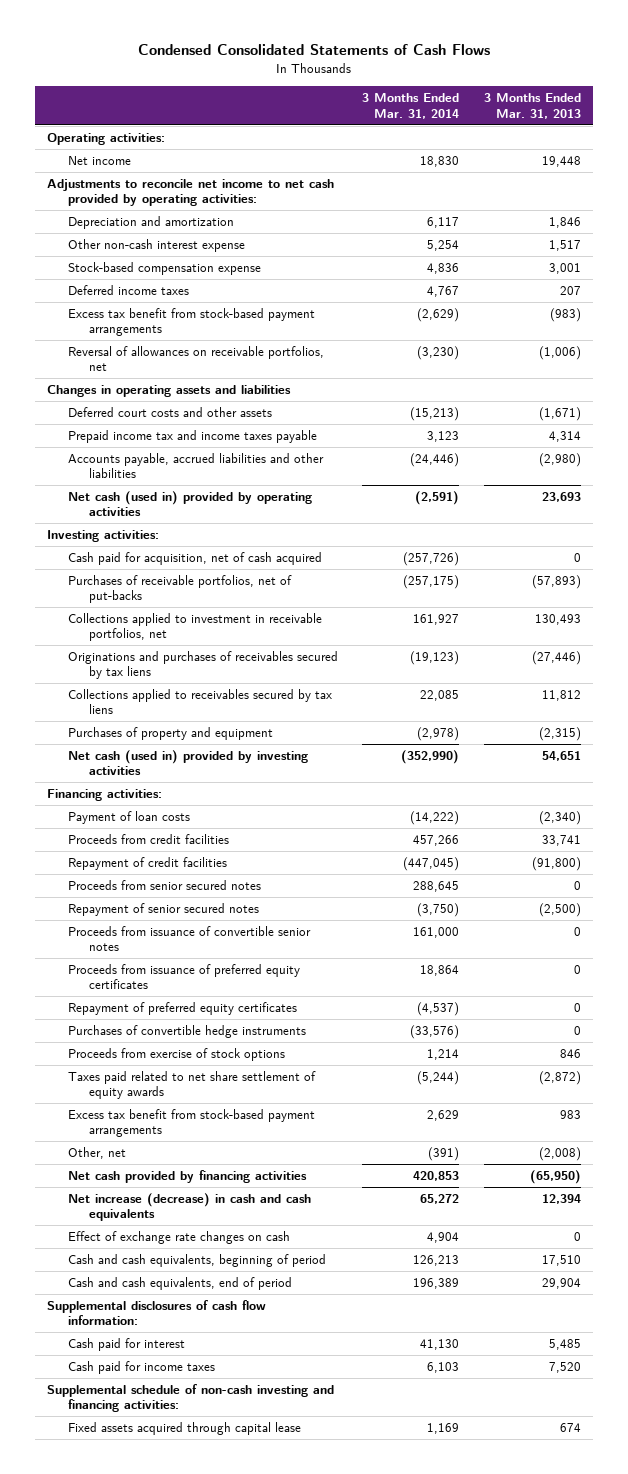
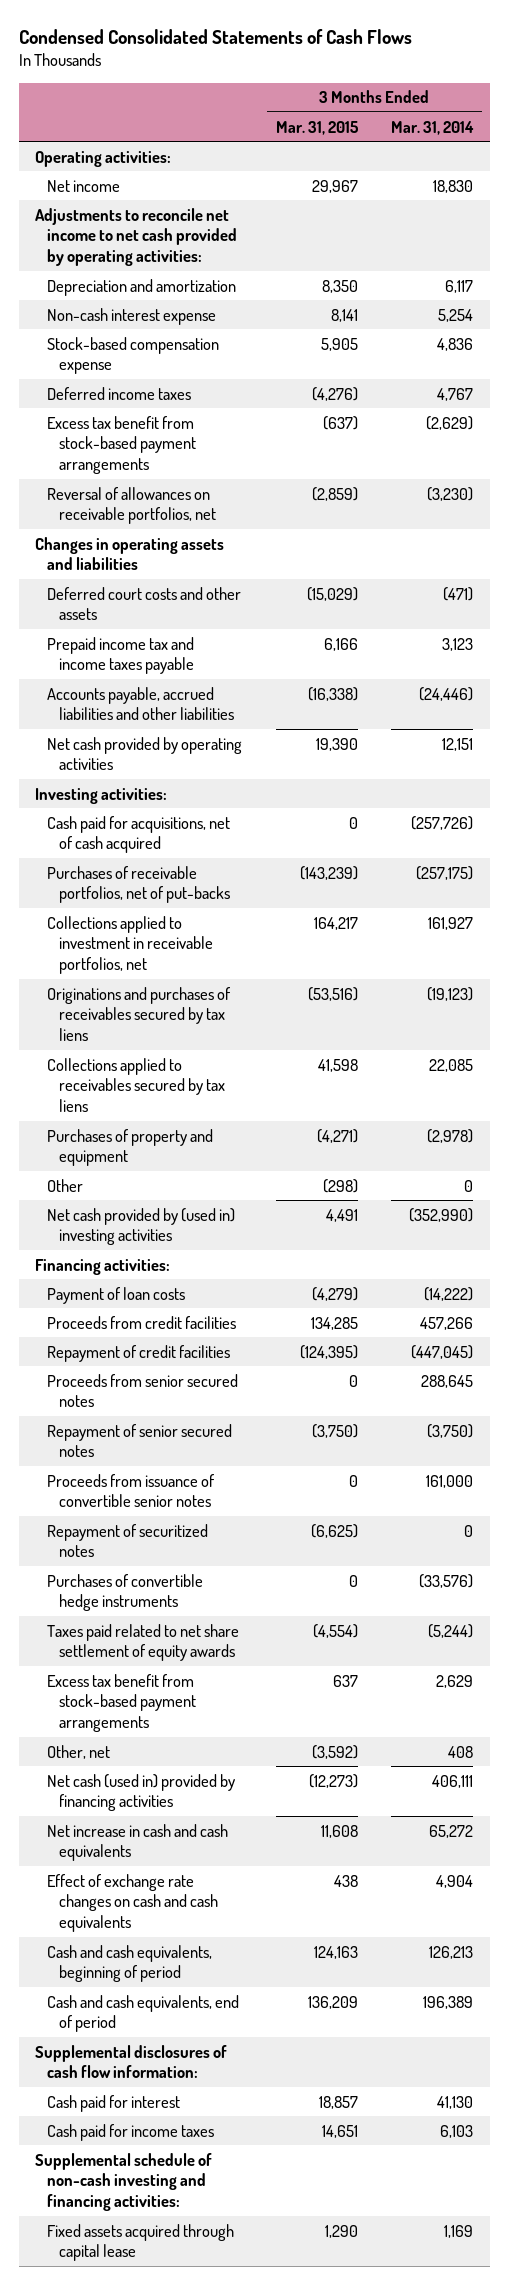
- | 3 Months Ended Mar. 31, 2014 | 3 Months Ended Mar. 31, 2013
+ | 3 Months Ended Mar. 31, 2015 | 3 Months Ended Mar. 31, 2014
- Other non-cash interest expense | 5,254 | 1,517
+ Non-cash interest expense | 8,141 | 5,254
- Deferred court costs and other assets | (15,213) | (1,671)
+ Deferred court costs and other assets | (15,029) | (471)
- Net cash (used in) provided by operating activities | (2,591) | 23,693
+ Net cash provided by operating activities | 19,390 | 12,151
- Cash paid for acquisition, net of cash acquired | (257,726) | 0
+ Cash paid for acquisitions, net of cash acquired | 0 | (257,726)
- Net cash (used in) provided by investing activities | (352,990) | 54,651
+ Other | (298) | 0
+ Net cash provided by (used in) investing activities | 4,491 | (352,990)
- Proceeds from issuance of preferred equity certificates | 18,864 | 0
- Repayment of preferred equity certificates | (4,537) | 0
+ Repayment of securitized notes | (6,625) | 0
- Proceeds from exercise of stock options | 1,214 | 846
- Other, net | (391) | (2,008)
- Net cash provided by financing activities | 420,853 | (65,950)
- Net increase (decrease) in cash and cash equivalents | 65,272 | 12,394
- Effect of exchange rate changes on cash | 4,904 | 0
+ Other, net | (3,592) | 408
+ Net cash (used in) provided by financing activities | (12,273) | 406,111
+ Net increase in cash and cash equivalents | 11,608 | 65,272
+ Effect of exchange rate changes on cash and cash equivalents | 438 | 4,904

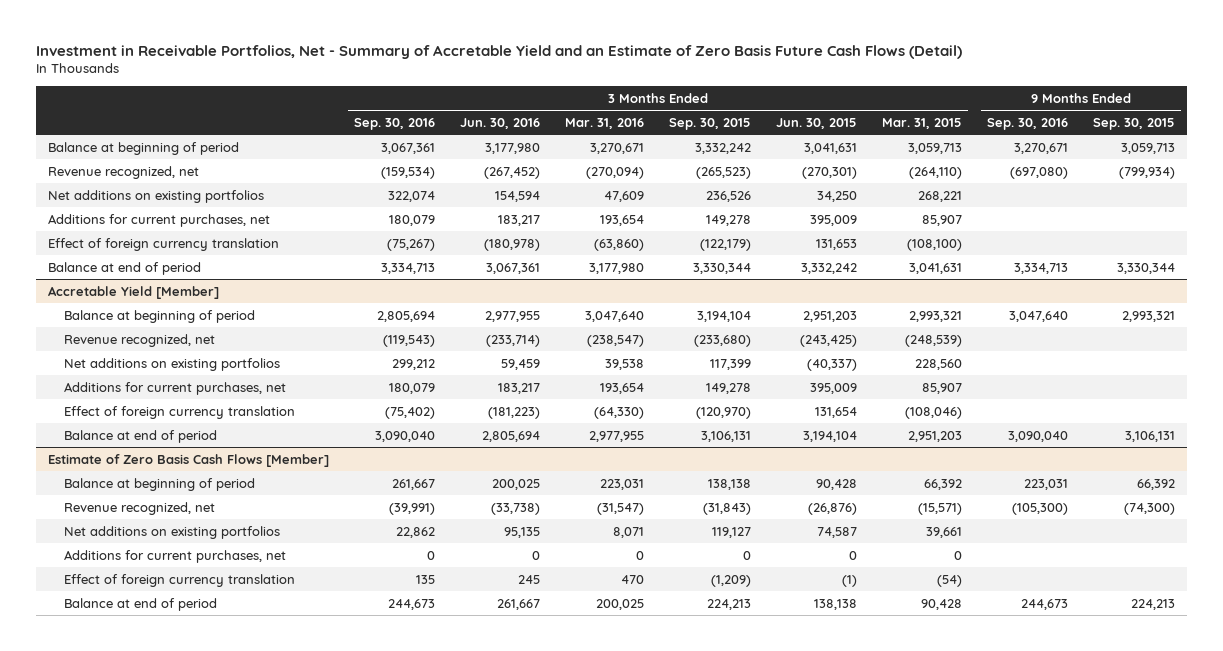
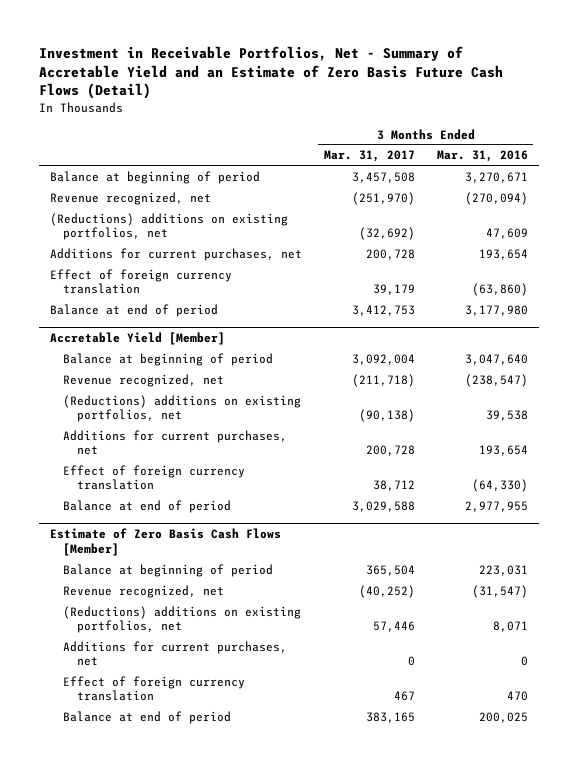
- | 3 Months Ended Sep. 30, 2016 | 3 Months Ended Jun. 30, 2016 | 3 Months Ended Mar. 31, 2016 | 3 Months Ended Sep. 30, 2015 | 3 Months Ended Jun. 30, 2015 | 3 Months Ended Mar. 31, 2015 | 9 Months Ended Sep. 30, 2016 | 9 Months Ended Sep. 30, 2015
+ | 3 Months Ended Mar. 31, 2017 | 3 Months Ended Mar. 31, 2016
- Net additions on existing portfolios | 322,074 | 154,594 | 47,609 | 236,526 | 34,250 | 268,221 | |
+ (Reductions) additions on existing portfolios, net | (32,692) | 47,609
@ Accretable Yield [Member]
- Net additions on existing portfolios | 299,212 | 59,459 | 39,538 | 117,399 | (40,337) | 228,560 | |
+ (Reductions) additions on existing portfolios, net | (90,138) | 39,538
@ Estimate of Zero Basis Cash Flows [Member]
- Net additions on existing portfolios | 22,862 | 95,135 | 8,071 | 119,127 | 74,587 | 39,661 | |
+ (Reductions) additions on existing portfolios, net | 57,446 | 8,071

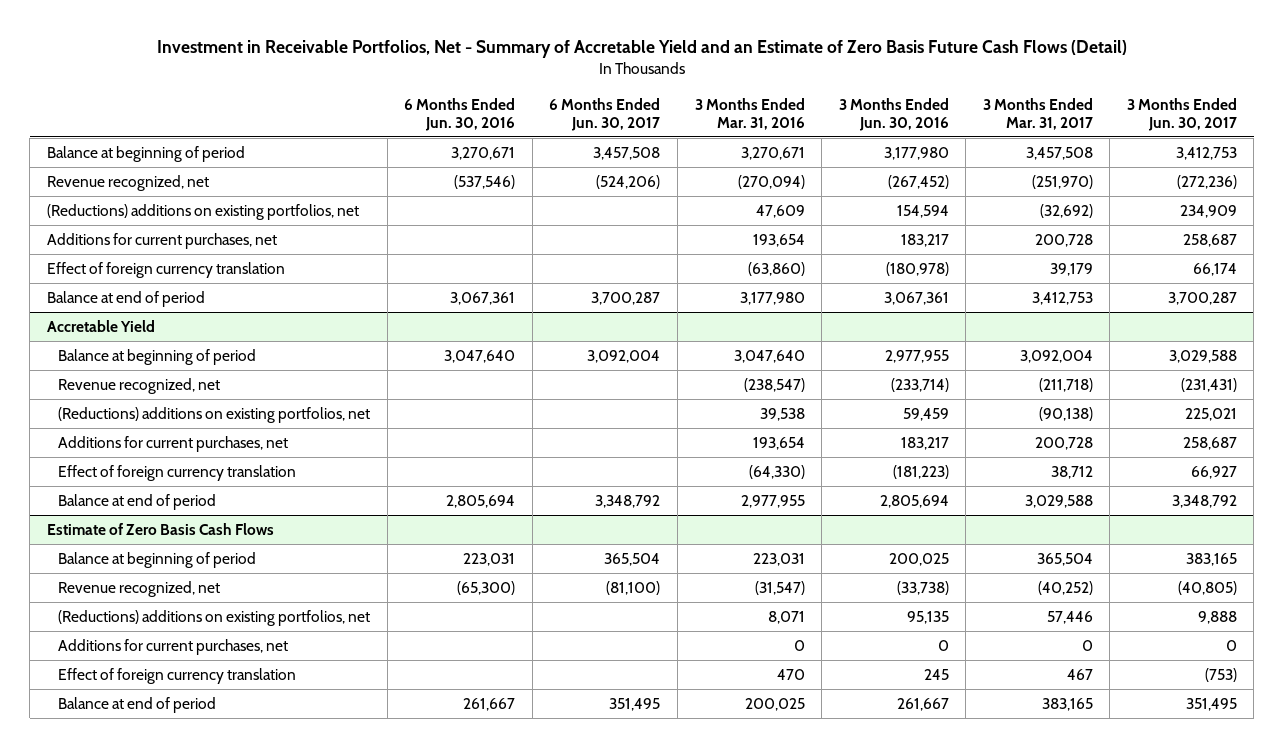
- | 3 Months Ended Mar. 31, 2017 | 3 Months Ended Mar. 31, 2016
+ | 6 Months Ended Jun. 30, 2016 | 6 Months Ended Jun. 30, 2017 | 3 Months Ended Mar. 31, 2016 | 3 Months Ended Jun. 30, 2016 | 3 Months Ended Mar. 31, 2017 | 3 Months Ended Jun. 30, 2017
- Accretable Yield [Member]
+ Accretable Yield
- Estimate of Zero Basis Cash Flows [Member]
+ Estimate of Zero Basis Cash Flows

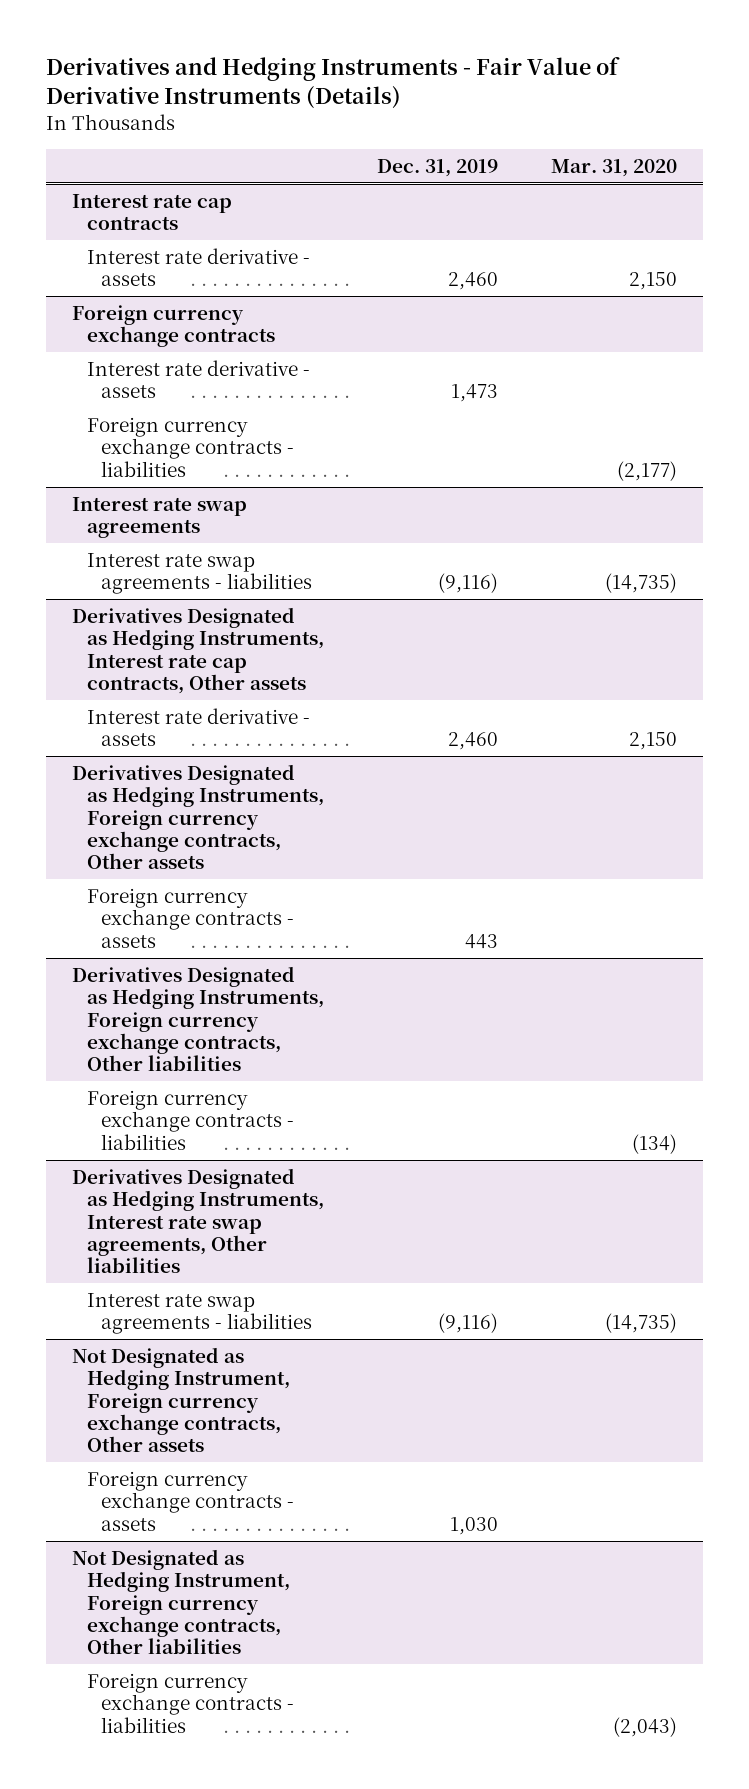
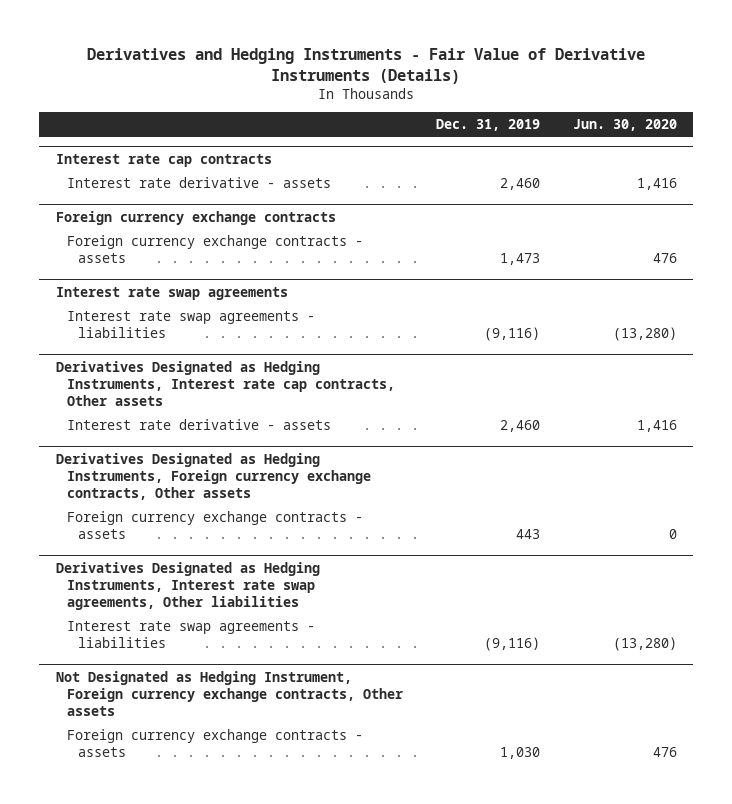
- | Dec. 31, 2019 | Mar. 31, 2020
+ | Dec. 31, 2019 | Jun. 30, 2020
@ Foreign currency exchange contracts
- Interest rate derivative - assets | 1,473 |
- Foreign currency exchange contracts - liabilities | | (2,177)
+ Foreign currency exchange contracts - assets | 1,473 | 476
- Derivatives Designated as Hedging Instruments, Foreign currency exchange contracts, Other liabilities
- Foreign currency exchange contracts - liabilities | | (134)
- Not Designated as Hedging Instrument, Foreign currency exchange contracts, Other liabilities
- Foreign currency exchange contracts - liabilities | | (2,043)

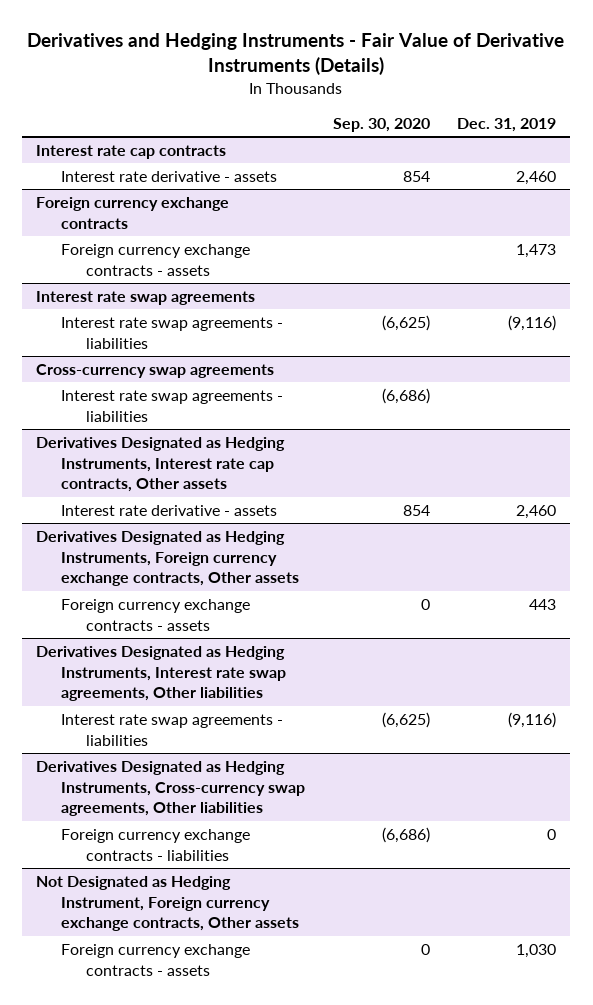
- | Dec. 31, 2019 | Jun. 30, 2020
+ | Sep. 30, 2020 | Dec. 31, 2019
+ Cross-currency swap agreements
+ Interest rate swap agreements - liabilities | (6,686) |
+ Derivatives Designated as Hedging Instruments, Cross-currency swap agreements, Other liabilities
+ Foreign currency exchange contracts - liabilities | (6,686) | 0

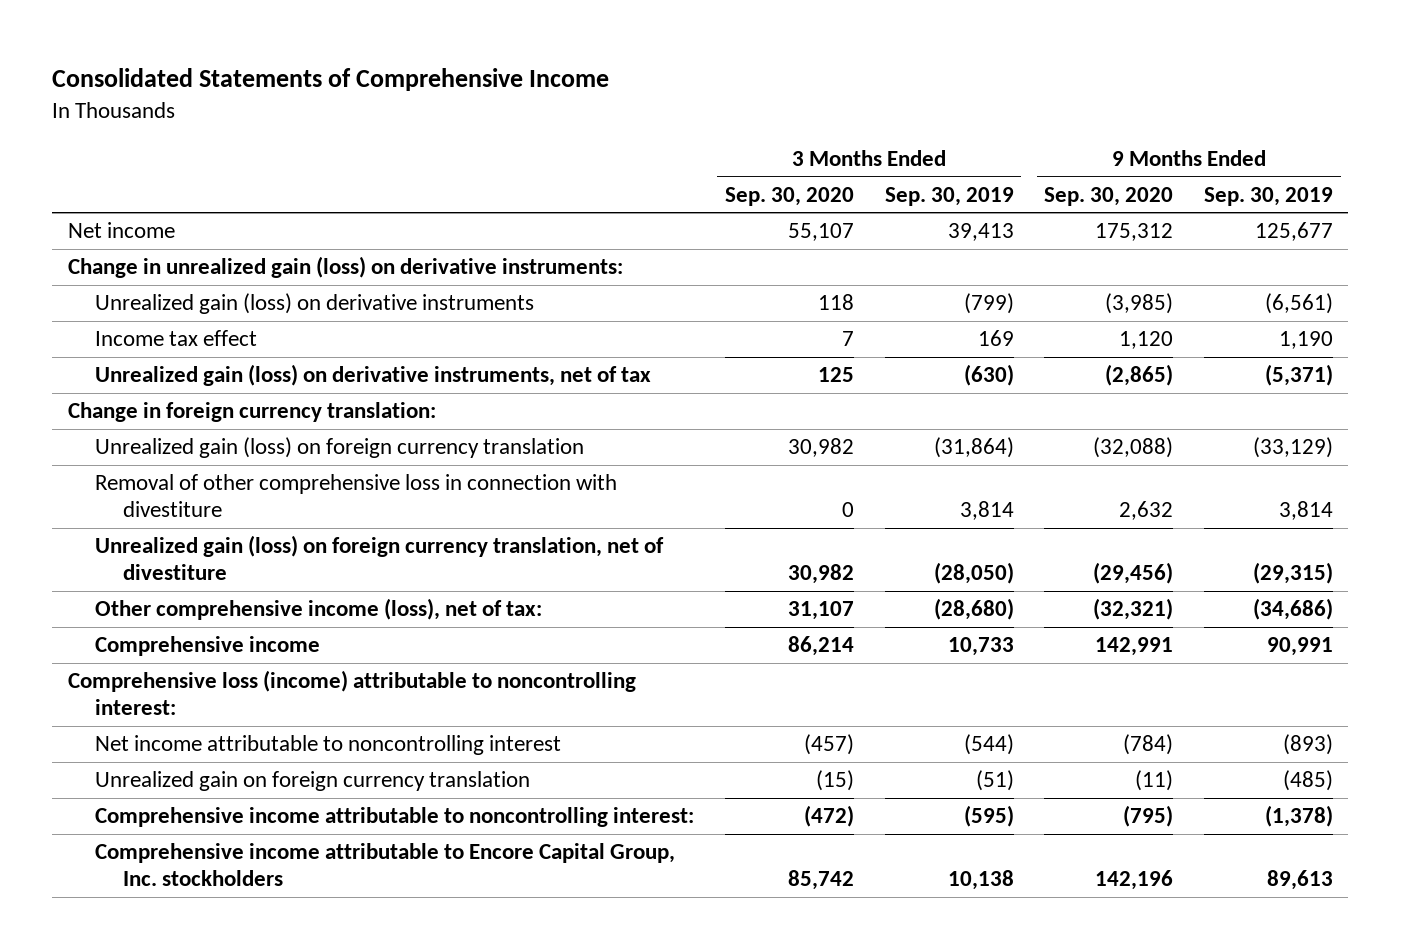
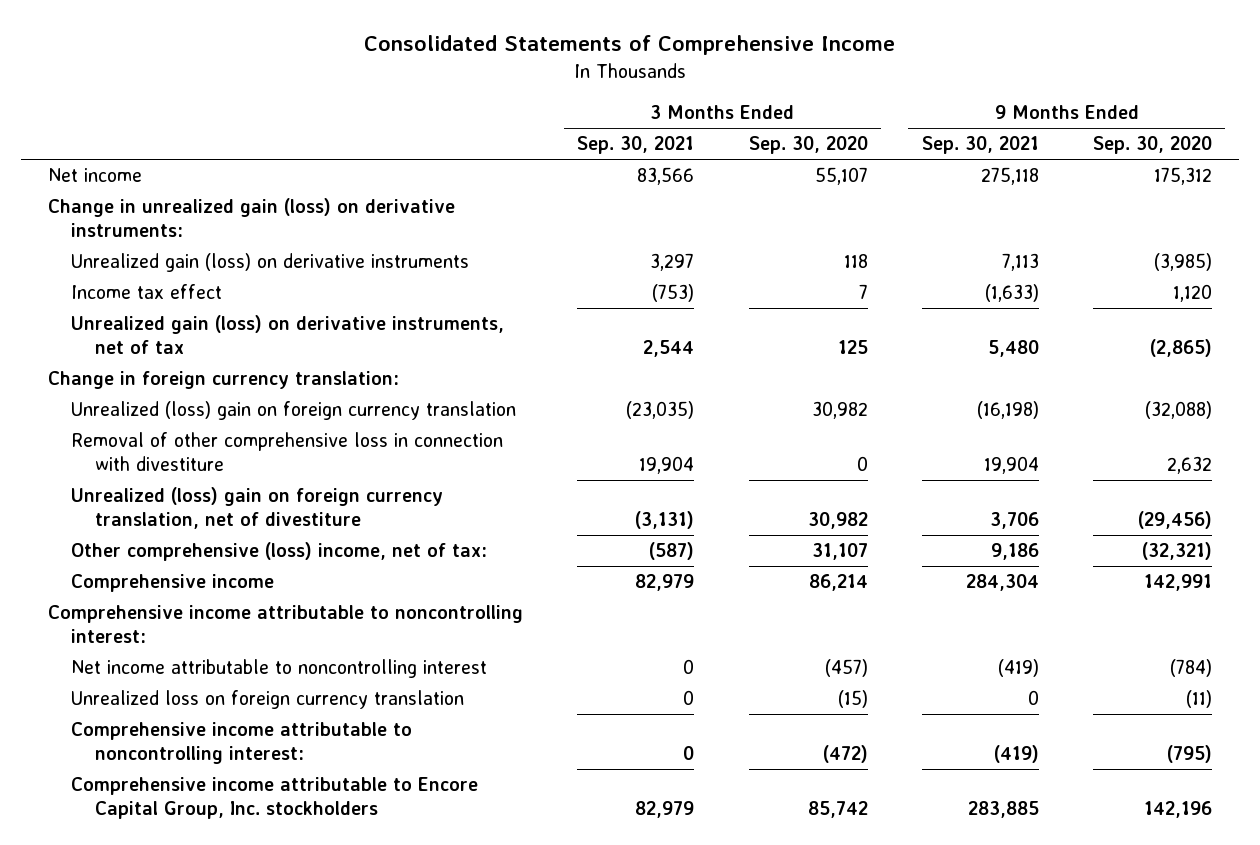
- | 3 Months Ended Sep. 30, 2020 | 3 Months Ended Sep. 30, 2019 | 9 Months Ended Sep. 30, 2020 | 9 Months Ended Sep. 30, 2019
+ | 3 Months Ended Sep. 30, 2021 | 3 Months Ended Sep. 30, 2020 | 9 Months Ended Sep. 30, 2021 | 9 Months Ended Sep. 30, 2020
- Unrealized gain (loss) on foreign currency translation | 30,982 | (31,864) | (32,088) | (33,129)
+ Unrealized (loss) gain on foreign currency translation | (23,035) | 30,982 | (16,198) | (32,088)
- Unrealized gain (loss) on foreign currency translation, net of divestiture | 30,982 | (28,050) | (29,456) | (29,315)
- Other comprehensive income (loss), net of tax: | 31,107 | (28,680) | (32,321) | (34,686)
+ Unrealized (loss) gain on foreign currency translation, net of divestiture | (3,131) | 30,982 | 3,706 | (29,456)
+ Other comprehensive (loss) income, net of tax: | (587) | 31,107 | 9,186 | (32,321)
- Comprehensive loss (income) attributable to noncontrolling interest:
+ Comprehensive income attributable to noncontrolling interest:
- Unrealized gain on foreign currency translation | (15) | (51) | (11) | (485)
+ Unrealized loss on foreign currency translation | 0 | (15) | 0 | (11)

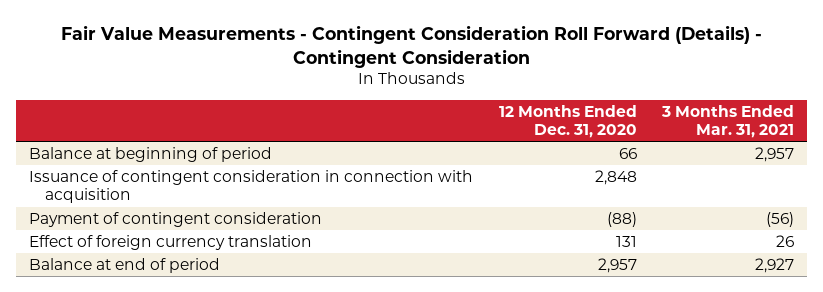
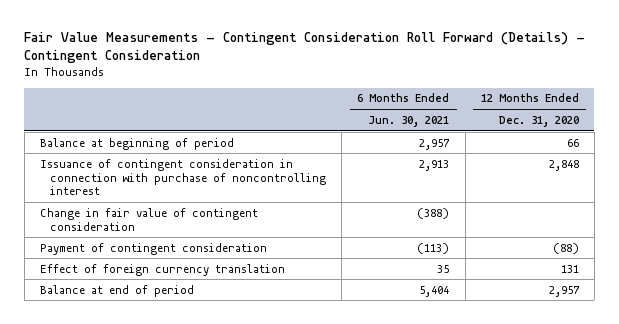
- | 12 Months Ended Dec. 31, 2020 | 3 Months Ended Mar. 31, 2021
+ | 6 Months Ended Jun. 30, 2021 | 12 Months Ended Dec. 31, 2020
- Issuance of contingent consideration in connection with acquisition | 2,848 |
+ Issuance of contingent consideration in connection with purchase of noncontrolling interest | 2,913 | 2,848
+ Change in fair value of contingent consideration | (388) |

